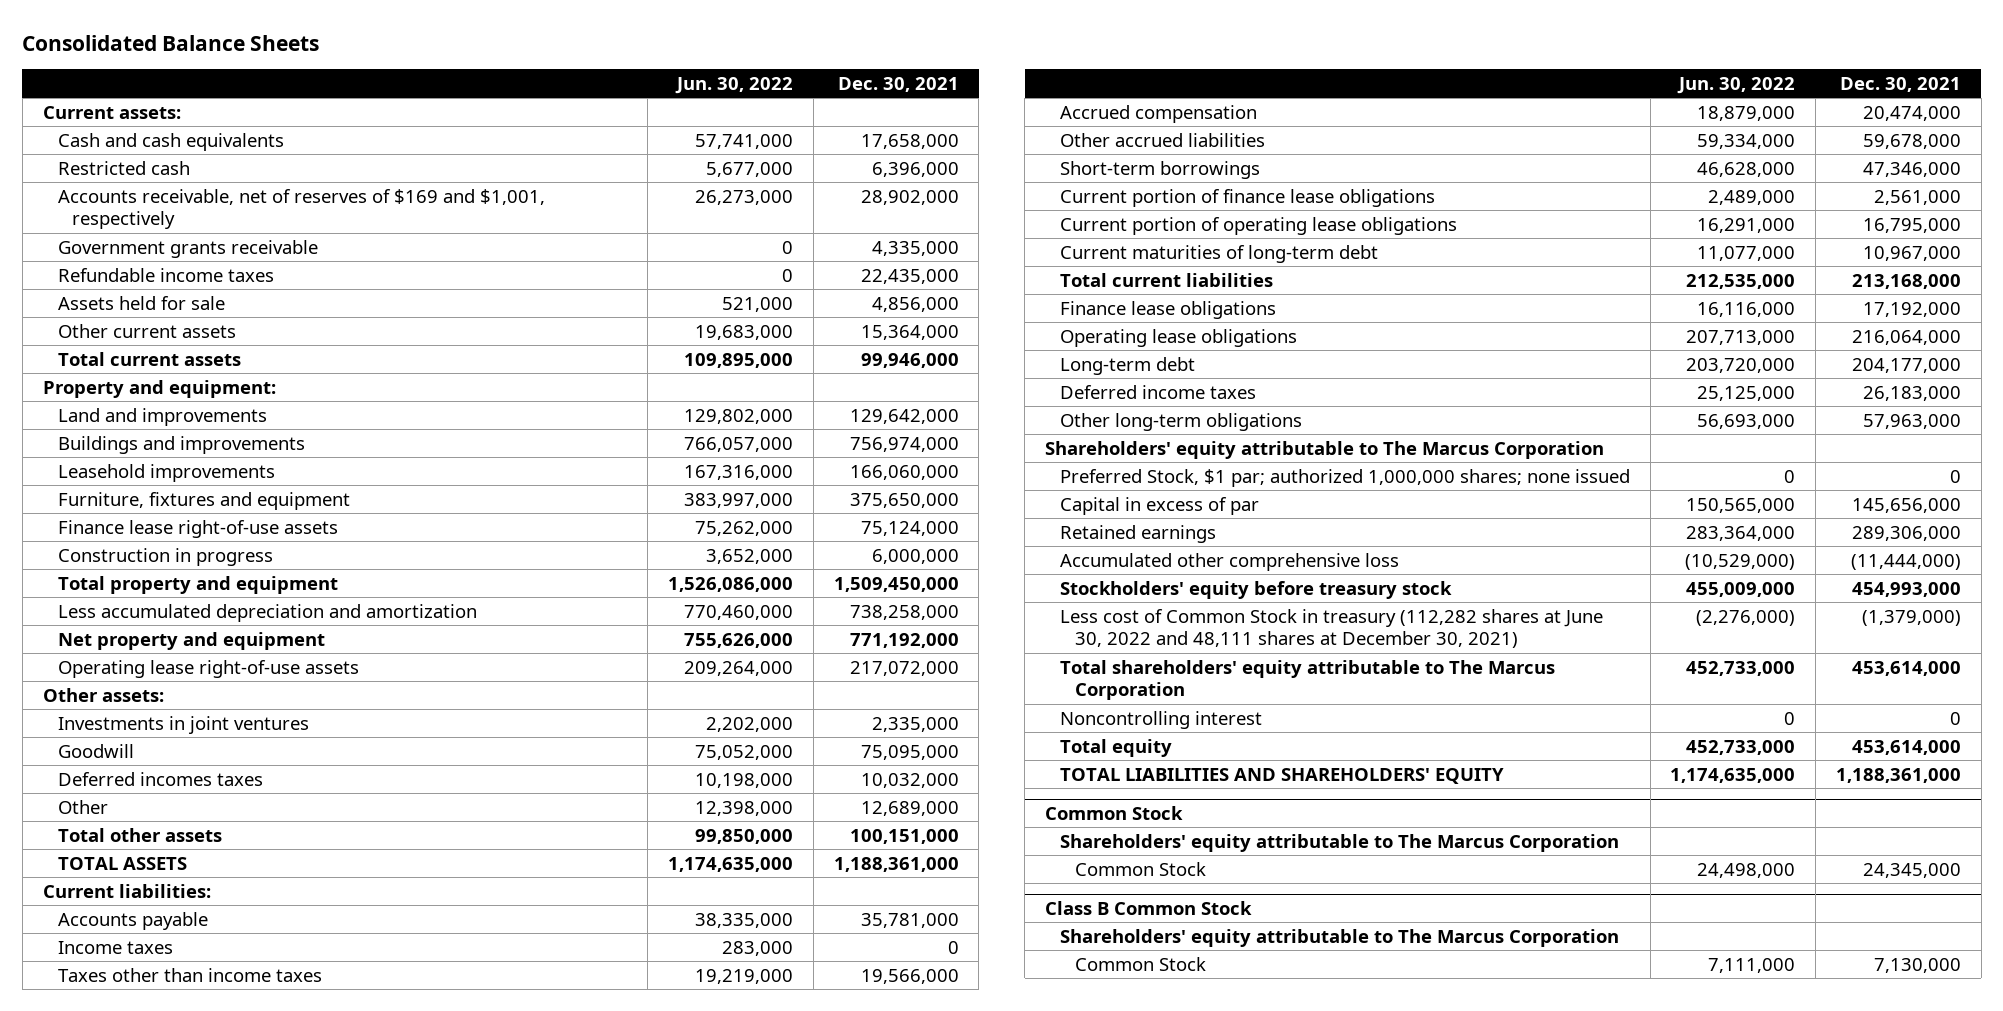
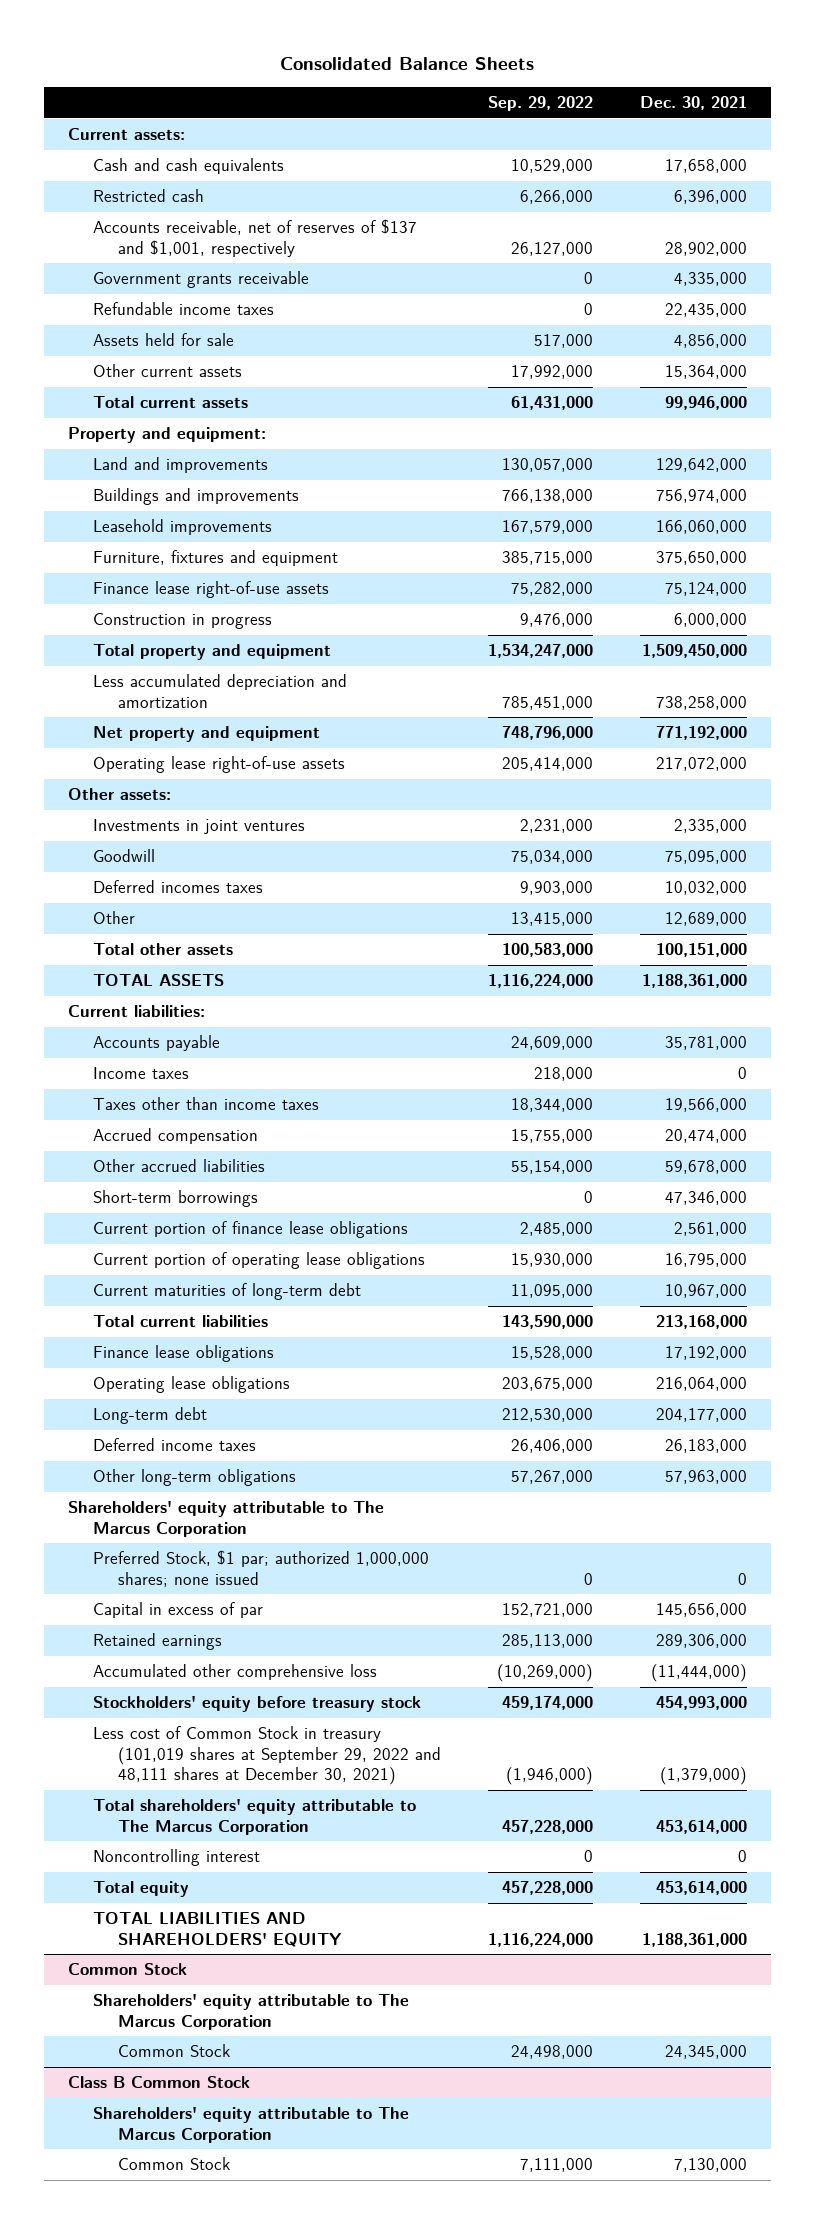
- | Jun. 30, 2022 | Dec. 30, 2021
+ | Sep. 29, 2022 | Dec. 30, 2021
- Accounts receivable, net of reserves of $169 and $1,001, respectively | 26,273,000 | 28,902,000
+ Accounts receivable, net of reserves of $137 and $1,001, respectively | 26,127,000 | 28,902,000
- Less cost of Common Stock in treasury (112,282 shares at June 30, 2022 and 48,111 shares at December 30, 2021) | (2,276,000) | (1,379,000)
+ Less cost of Common Stock in treasury (101,019 shares at September 29, 2022 and 48,111 shares at December 30, 2021) | (1,946,000) | (1,379,000)

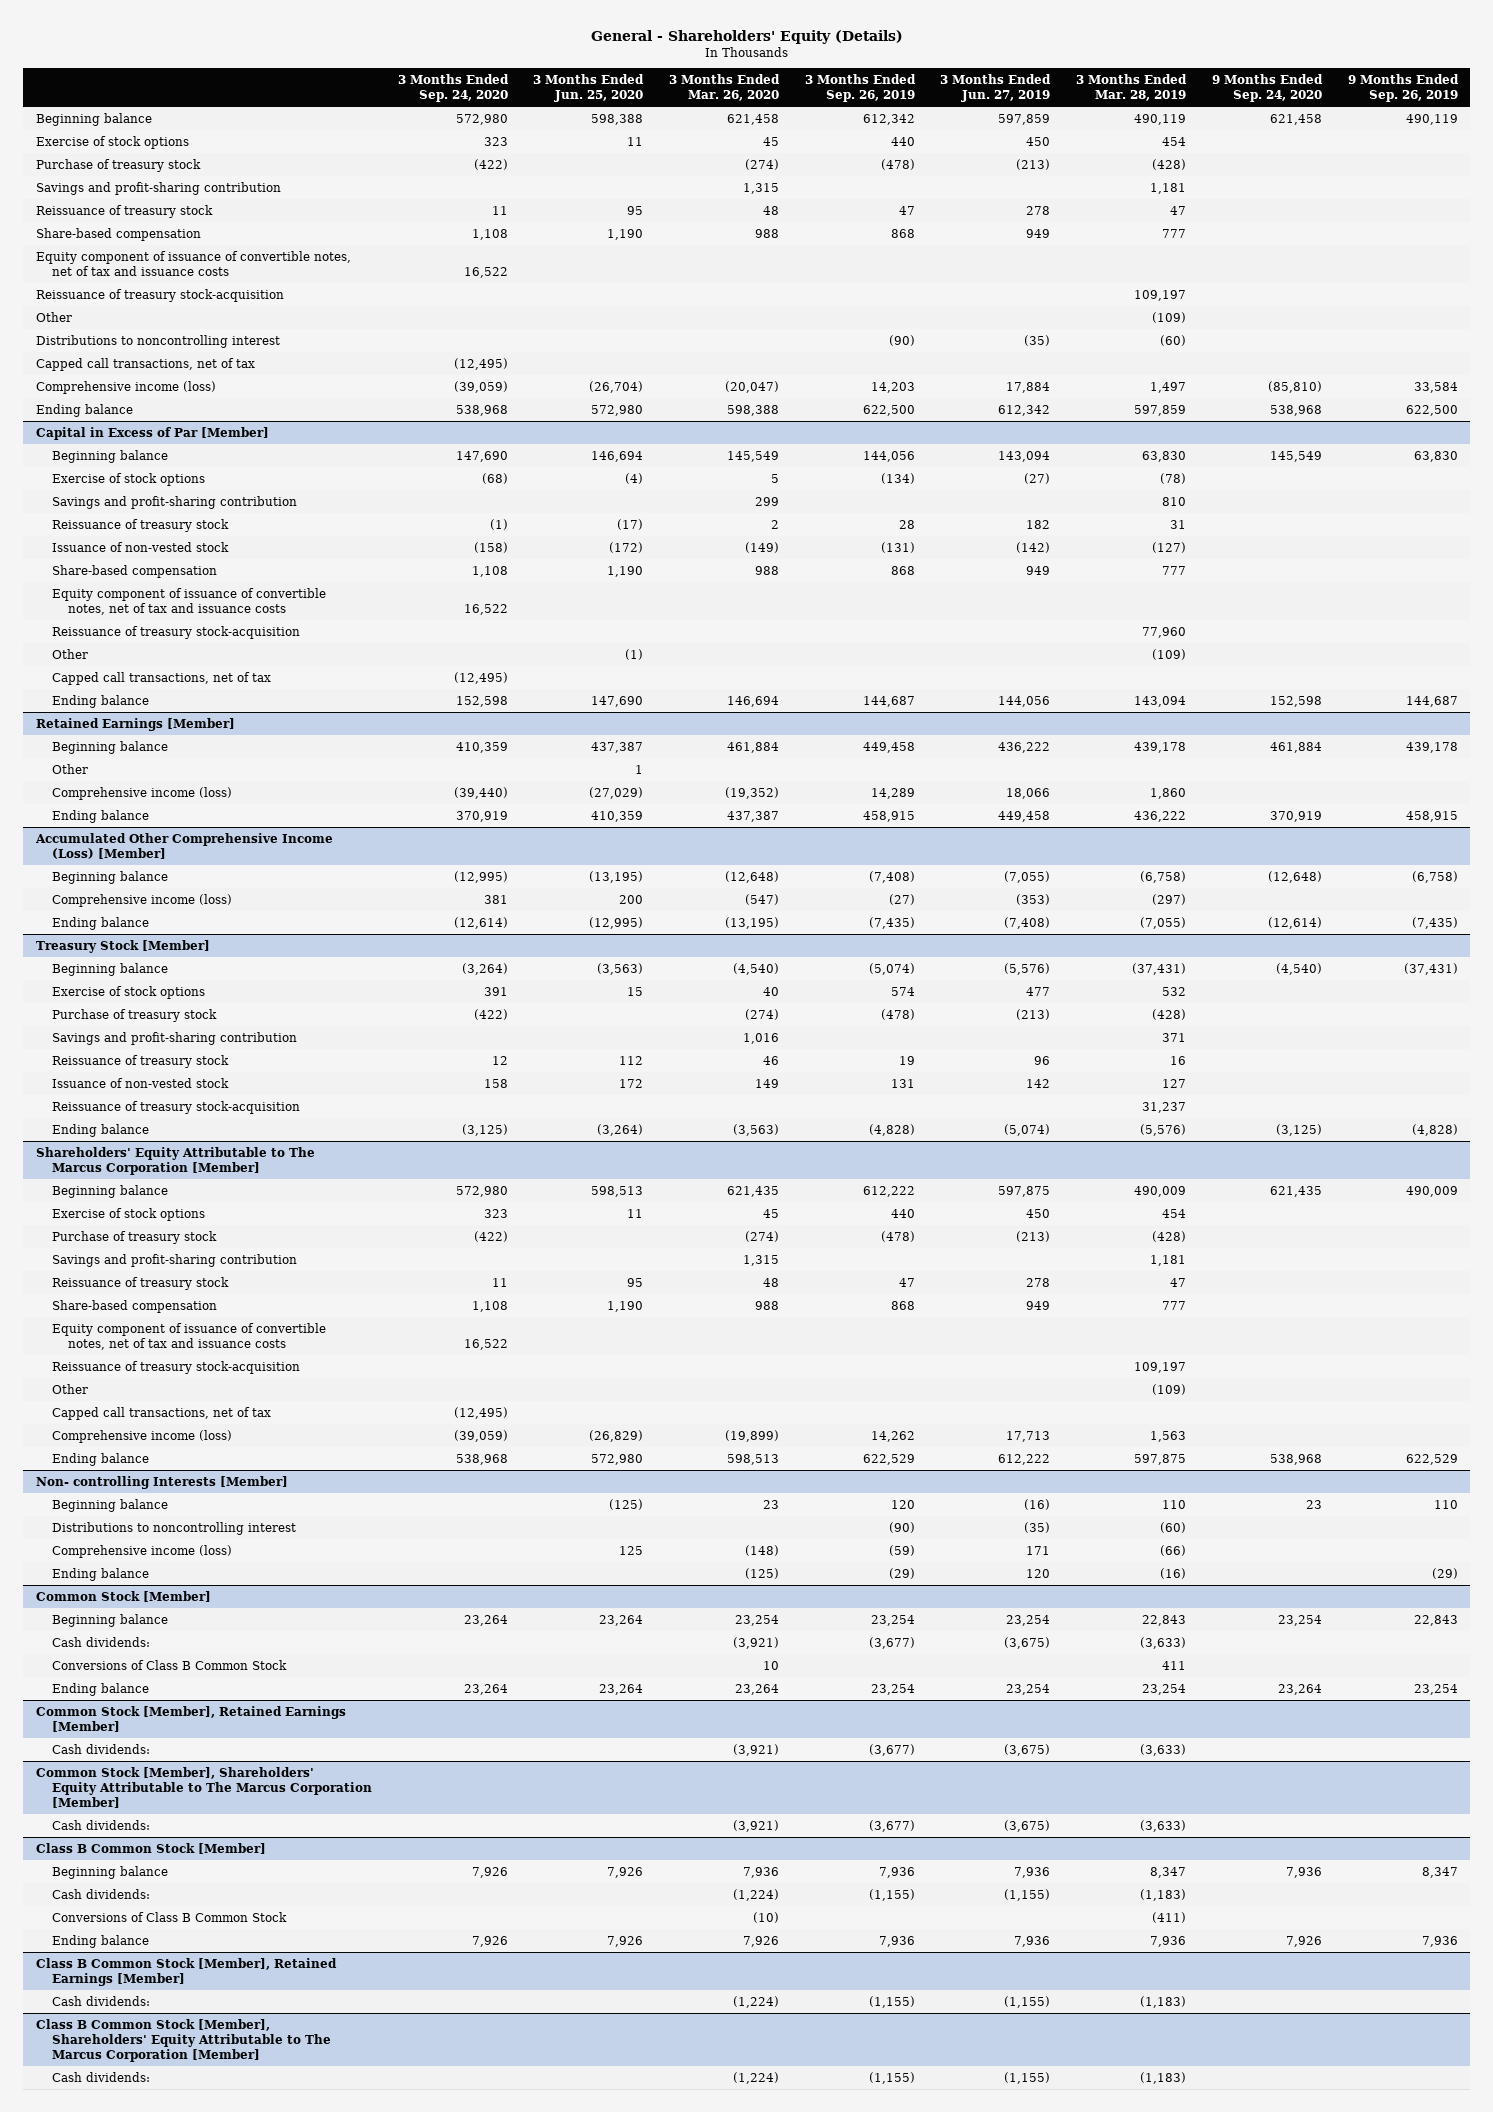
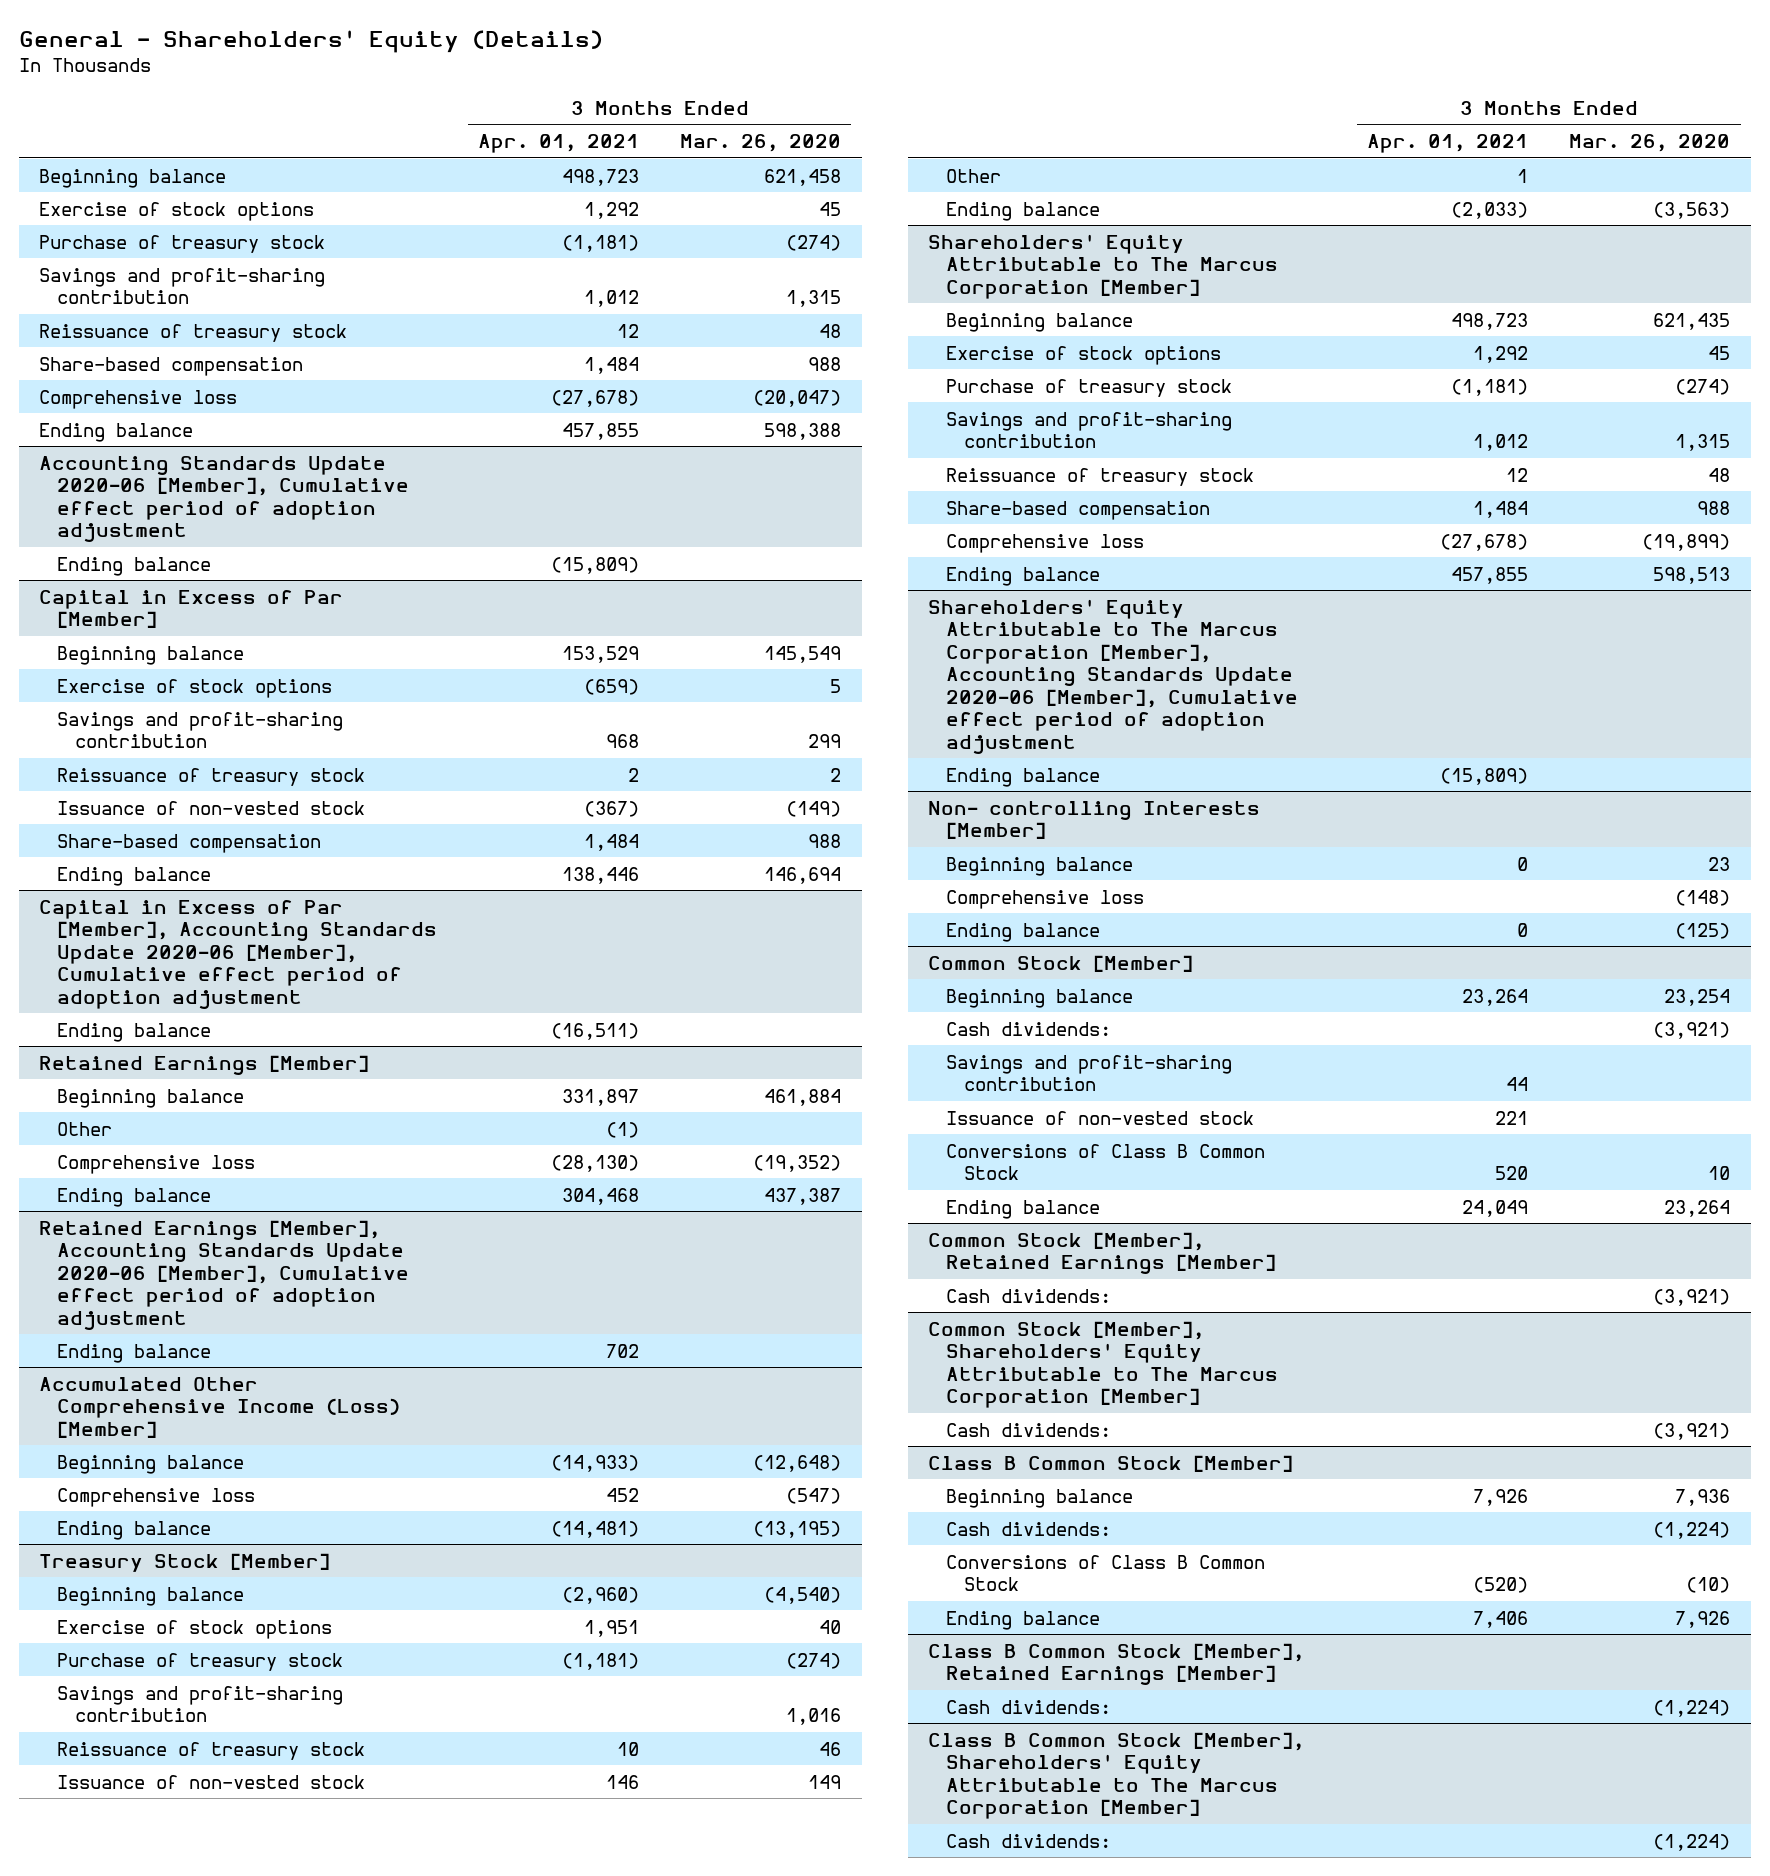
- | 3 Months Ended Sep. 24, 2020 | 3 Months Ended Jun. 25, 2020 | 3 Months Ended Mar. 26, 2020 | 3 Months Ended Sep. 26, 2019 | 3 Months Ended Jun. 27, 2019 | 3 Months Ended Mar. 28, 2019 | 9 Months Ended Sep. 24, 2020 | 9 Months Ended Sep. 26, 2019
+ | 3 Months Ended Apr. 01, 2021 | 3 Months Ended Mar. 26, 2020
- Equity component of issuance of convertible notes, net of tax and issuance costs | 16,522 | | | | | | |
- Reissuance of treasury stock-acquisition | | | | | | 109,197 | |
- Other | | | | | | (109) | |
- Distributions to noncontrolling interest | | | | (90) | (35) | (60) | |
- Capped call transactions, net of tax | (12,495) | | | | | | |
- Comprehensive income (loss) | (39,059) | (26,704) | (20,047) | 14,203 | 17,884 | 1,497 | (85,810) | 33,584
+ Comprehensive loss | (27,678) | (20,047)
+ Accounting Standards Update 2020-06 [Member], Cumulative effect period of adoption adjustment
+ Ending balance | (15,809) |
@ Capital in Excess of Par [Member]
- Equity component of issuance of convertible notes, net of tax and issuance costs | 16,522 | | | | | | |
- Reissuance of treasury stock-acquisition | | | | | | 77,960 | |
- Other | | (1) | | | | (109) | |
- Capped call transactions, net of tax | (12,495) | | | | | | |
+ Capital in Excess of Par [Member], Accounting Standards Update 2020-06 [Member], Cumulative effect period of adoption adjustment
+ Ending balance | (16,511) |
@ Retained Earnings [Member]
- Comprehensive income (loss) | (39,440) | (27,029) | (19,352) | 14,289 | 18,066 | 1,860 | |
+ Comprehensive loss | (28,130) | (19,352)
+ Retained Earnings [Member], Accounting Standards Update 2020-06 [Member], Cumulative effect period of adoption adjustment
+ Ending balance | 702 |
@ Accumulated Other Comprehensive Income (Loss) [Member]
- Comprehensive income (loss) | 381 | 200 | (547) | (27) | (353) | (297) | |
+ Comprehensive loss | 452 | (547)
@ Treasury Stock [Member]
- Reissuance of treasury stock-acquisition | | | | | | 31,237 | |
+ Other | 1 |
@ Shareholders' Equity Attributable to The Marcus Corporation [Member]
- Equity component of issuance of convertible notes, net of tax and issuance costs | 16,522 | | | | | | |
- Reissuance of treasury stock-acquisition | | | | | | 109,197 | |
- Other | | | | | | (109) | |
- Capped call transactions, net of tax | (12,495) | | | | | | |
- Comprehensive income (loss) | (39,059) | (26,829) | (19,899) | 14,262 | 17,713 | 1,563 | |
+ Comprehensive loss | (27,678) | (19,899)
+ Shareholders' Equity Attributable to The Marcus Corporation [Member], Accounting Standards Update 2020-06 [Member], Cumulative effect period of adoption adjustment
+ Ending balance | (15,809) |
@ Non- controlling Interests [Member]
- Distributions to noncontrolling interest | | | | (90) | (35) | (60) | |
- Comprehensive income (loss) | | 125 | (148) | (59) | 171 | (66) | |
+ Comprehensive loss | | (148)
@ Common Stock [Member]
+ Savings and profit-sharing contribution | 44 |
+ Issuance of non-vested stock | 221 |

